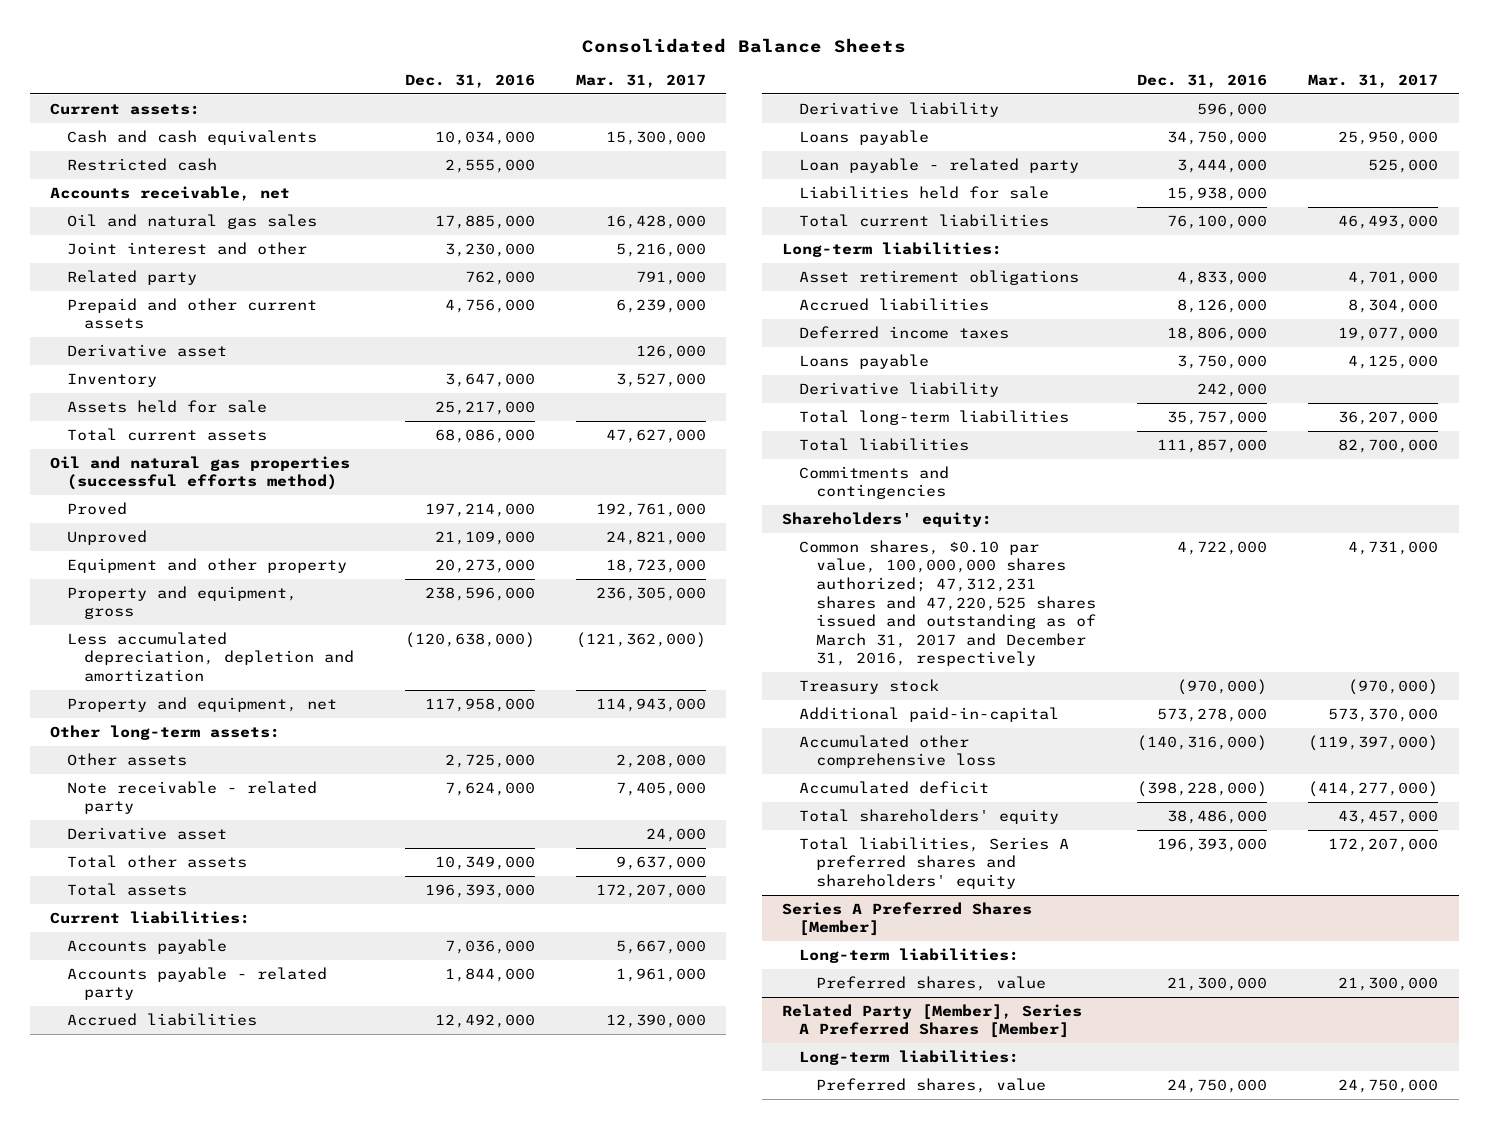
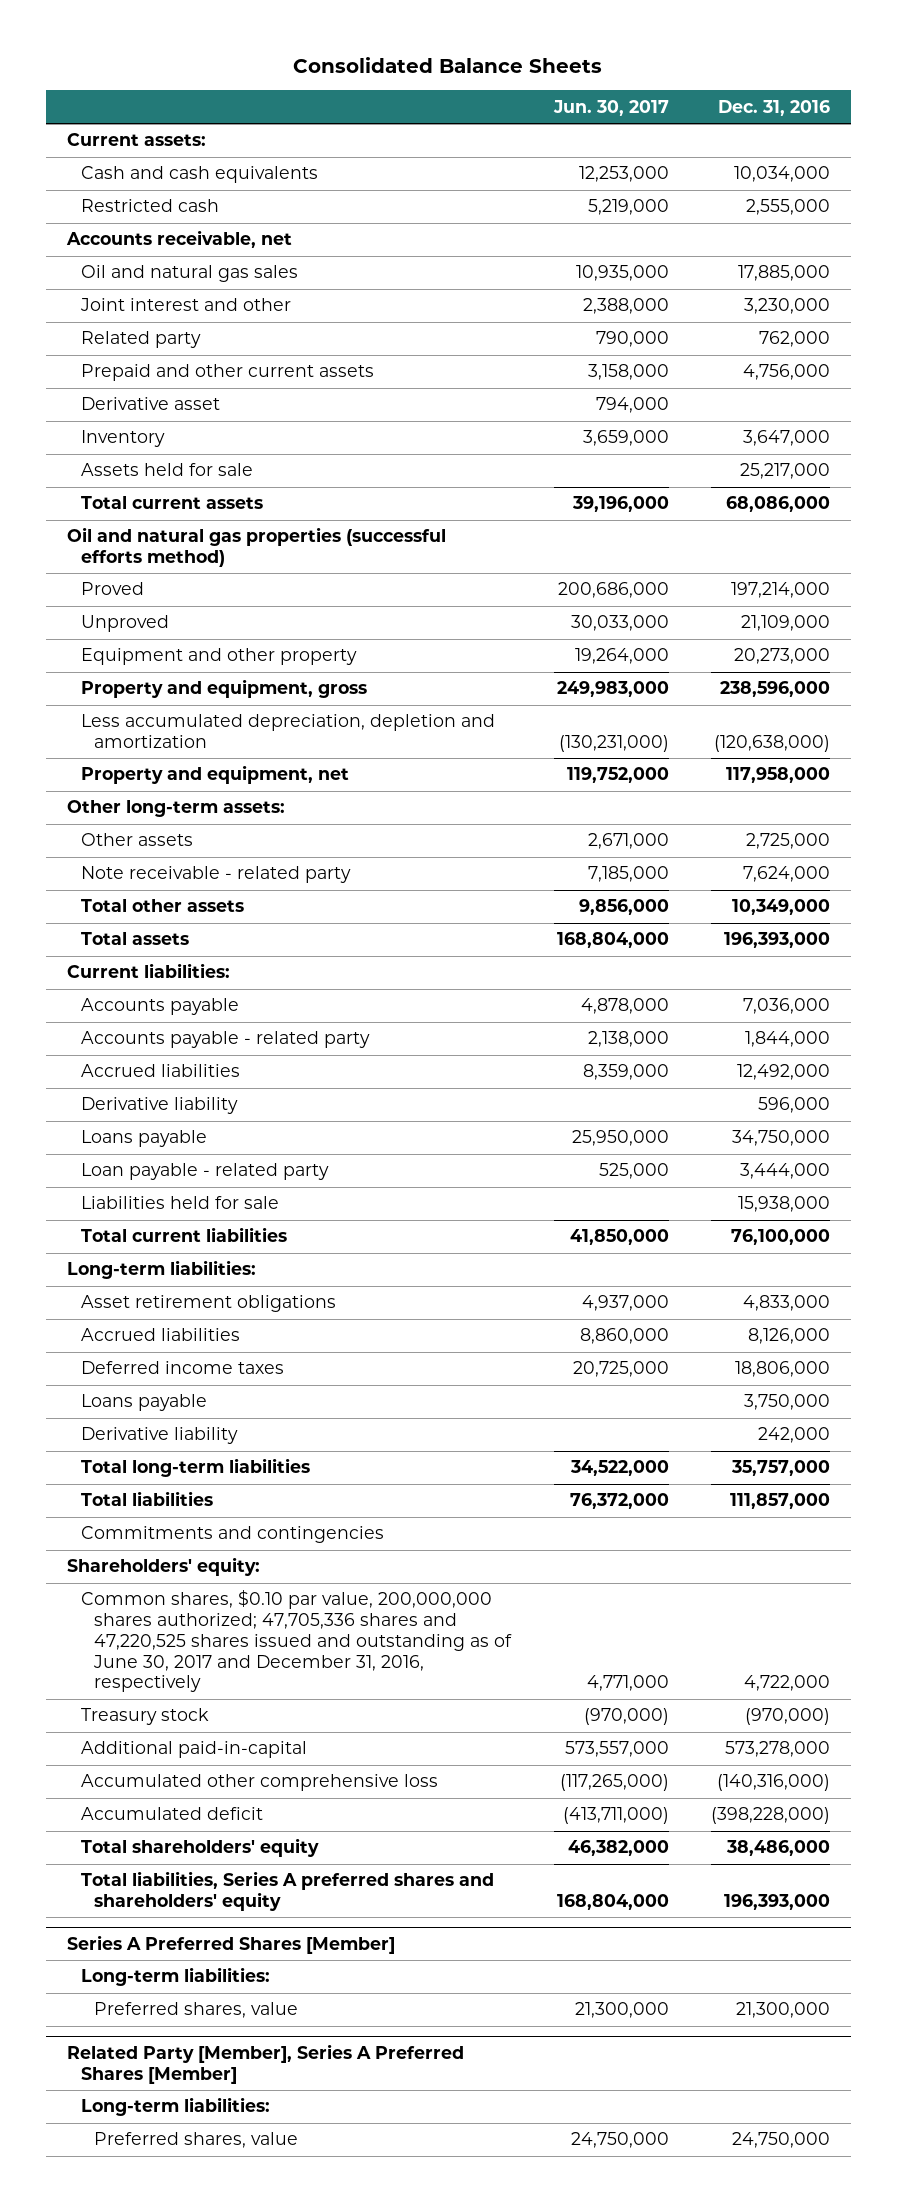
- | Dec. 31, 2016 | Mar. 31, 2017
+ | Jun. 30, 2017 | Dec. 31, 2016
- Derivative asset | | 24,000
- Common shares, $0.10 par value, 100,000,000 shares authorized; 47,312,231 shares and 47,220,525 shares issued and outstanding as of March 31, 2017 and December 31, 2016, respectively | 4,722,000 | 4,731,000
+ Common shares, $0.10 par value, 200,000,000 shares authorized; 47,705,336 shares and 47,220,525 shares issued and outstanding as of June 30, 2017 and December 31, 2016, respectively | 4,771,000 | 4,722,000

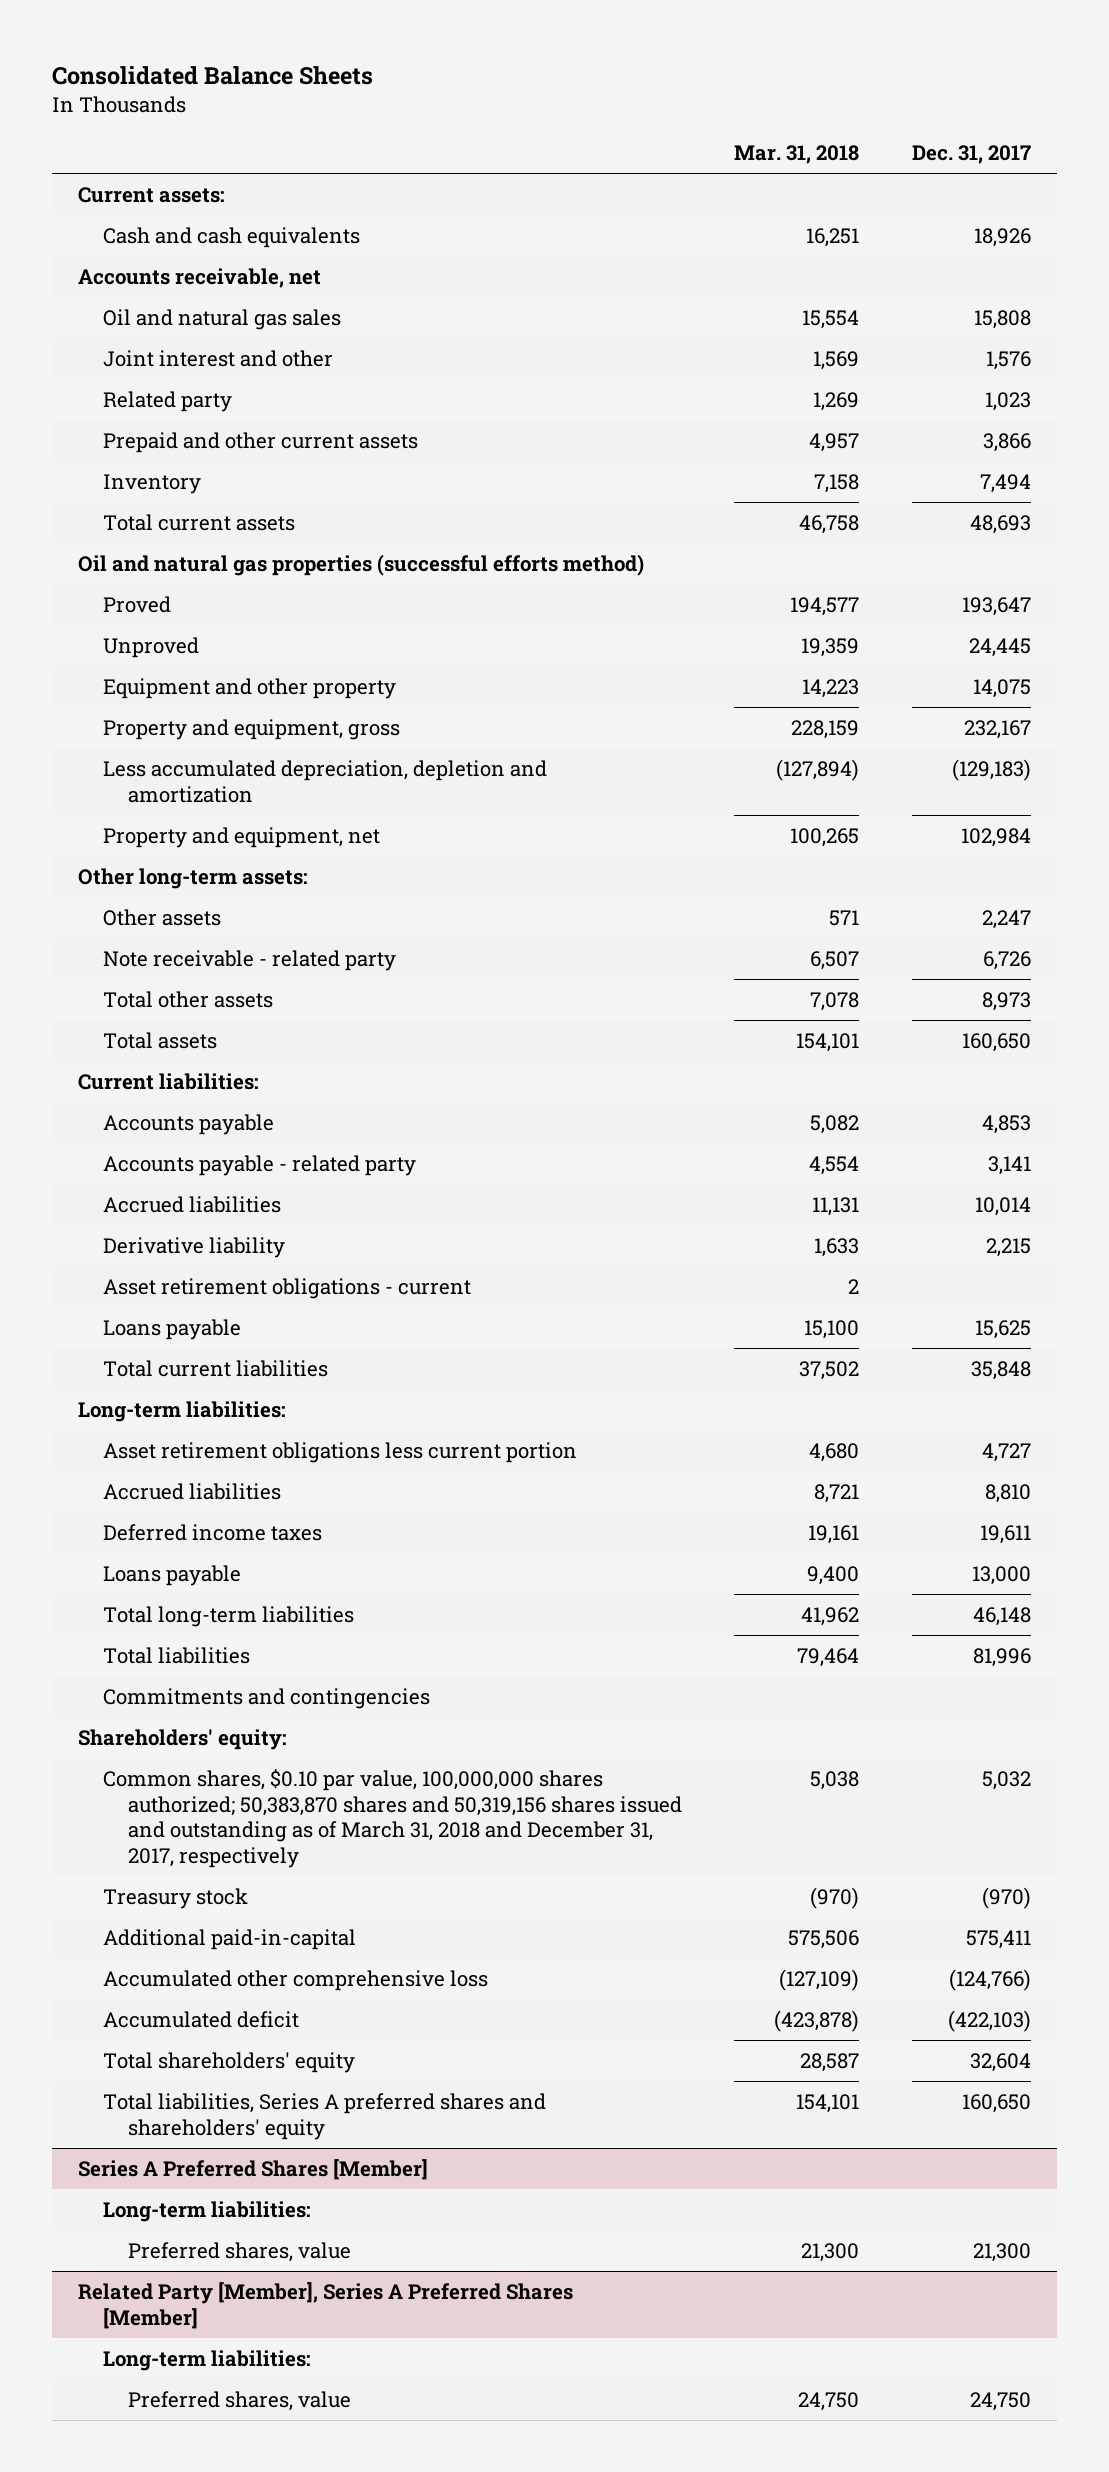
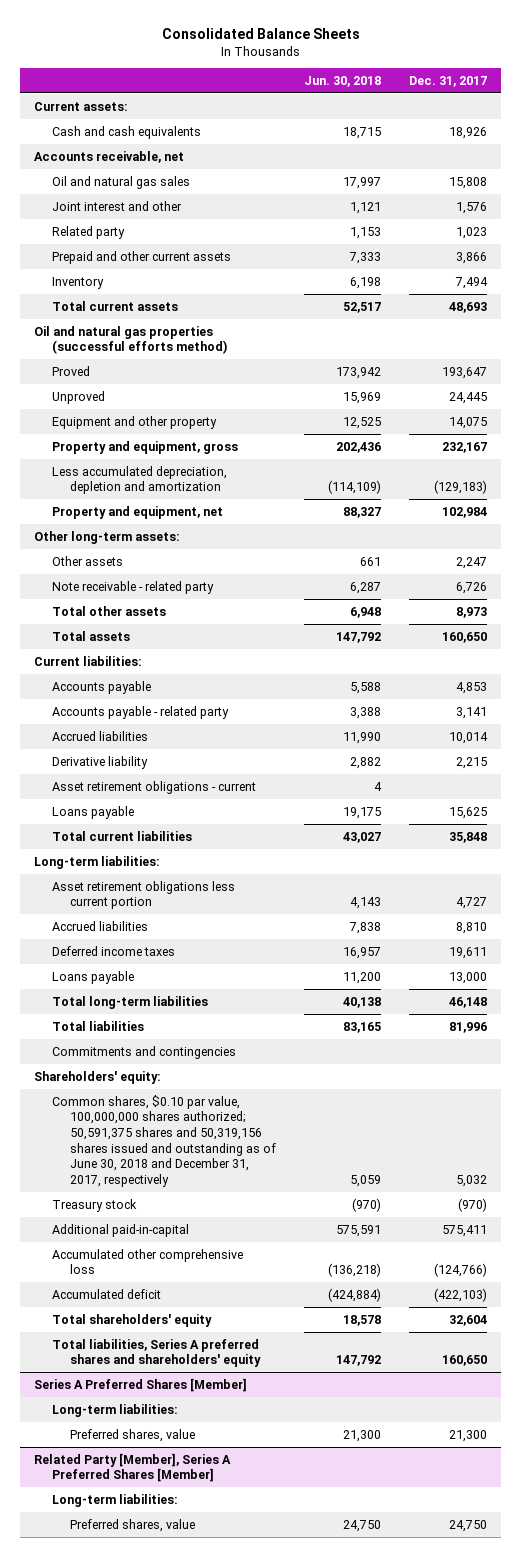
- | Mar. 31, 2018 | Dec. 31, 2017
+ | Jun. 30, 2018 | Dec. 31, 2017
- Common shares, $0.10 par value, 100,000,000 shares authorized; 50,383,870 shares and 50,319,156 shares issued and outstanding as of March 31, 2018 and December 31, 2017, respectively | 5,038 | 5,032
+ Common shares, $0.10 par value, 100,000,000 shares authorized; 50,591,375 shares and 50,319,156 shares issued and outstanding as of June 30, 2018 and December 31, 2017, respectively | 5,059 | 5,032

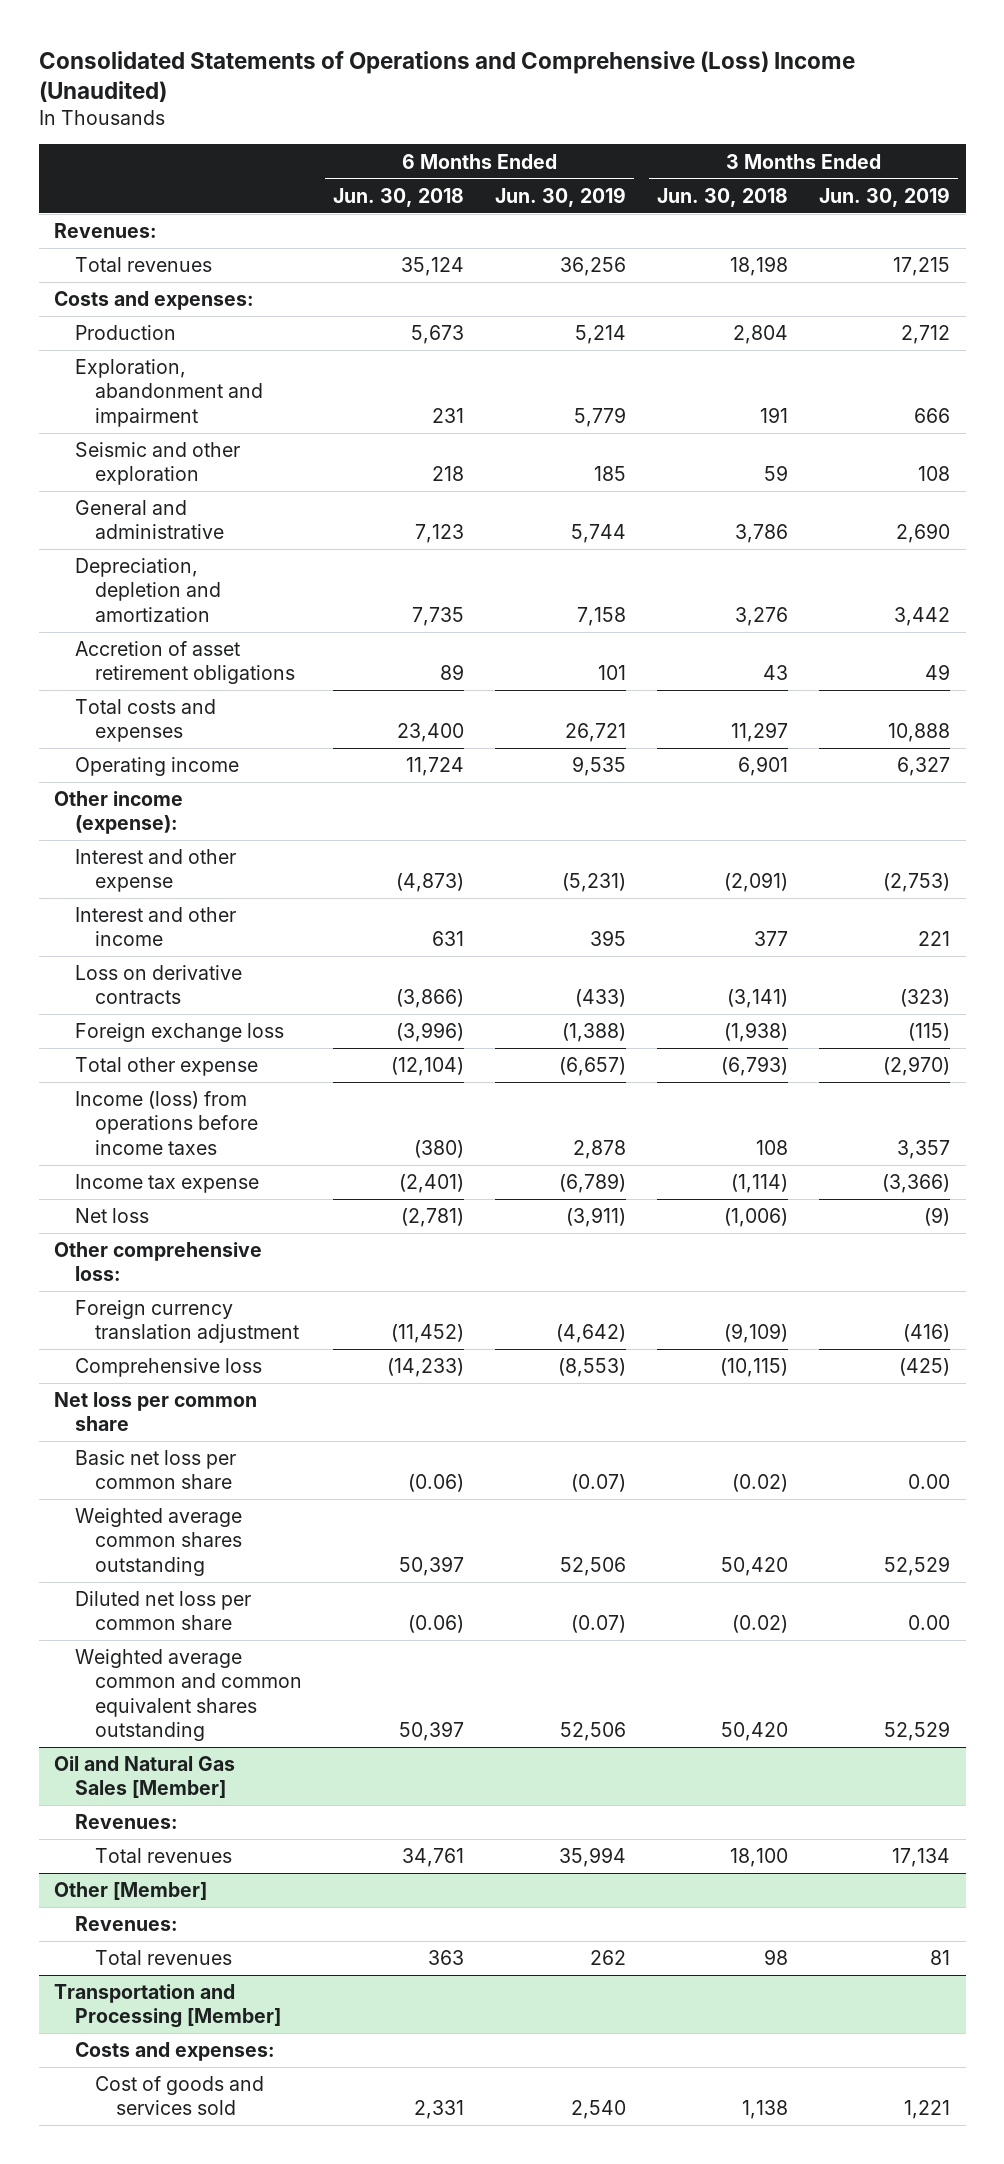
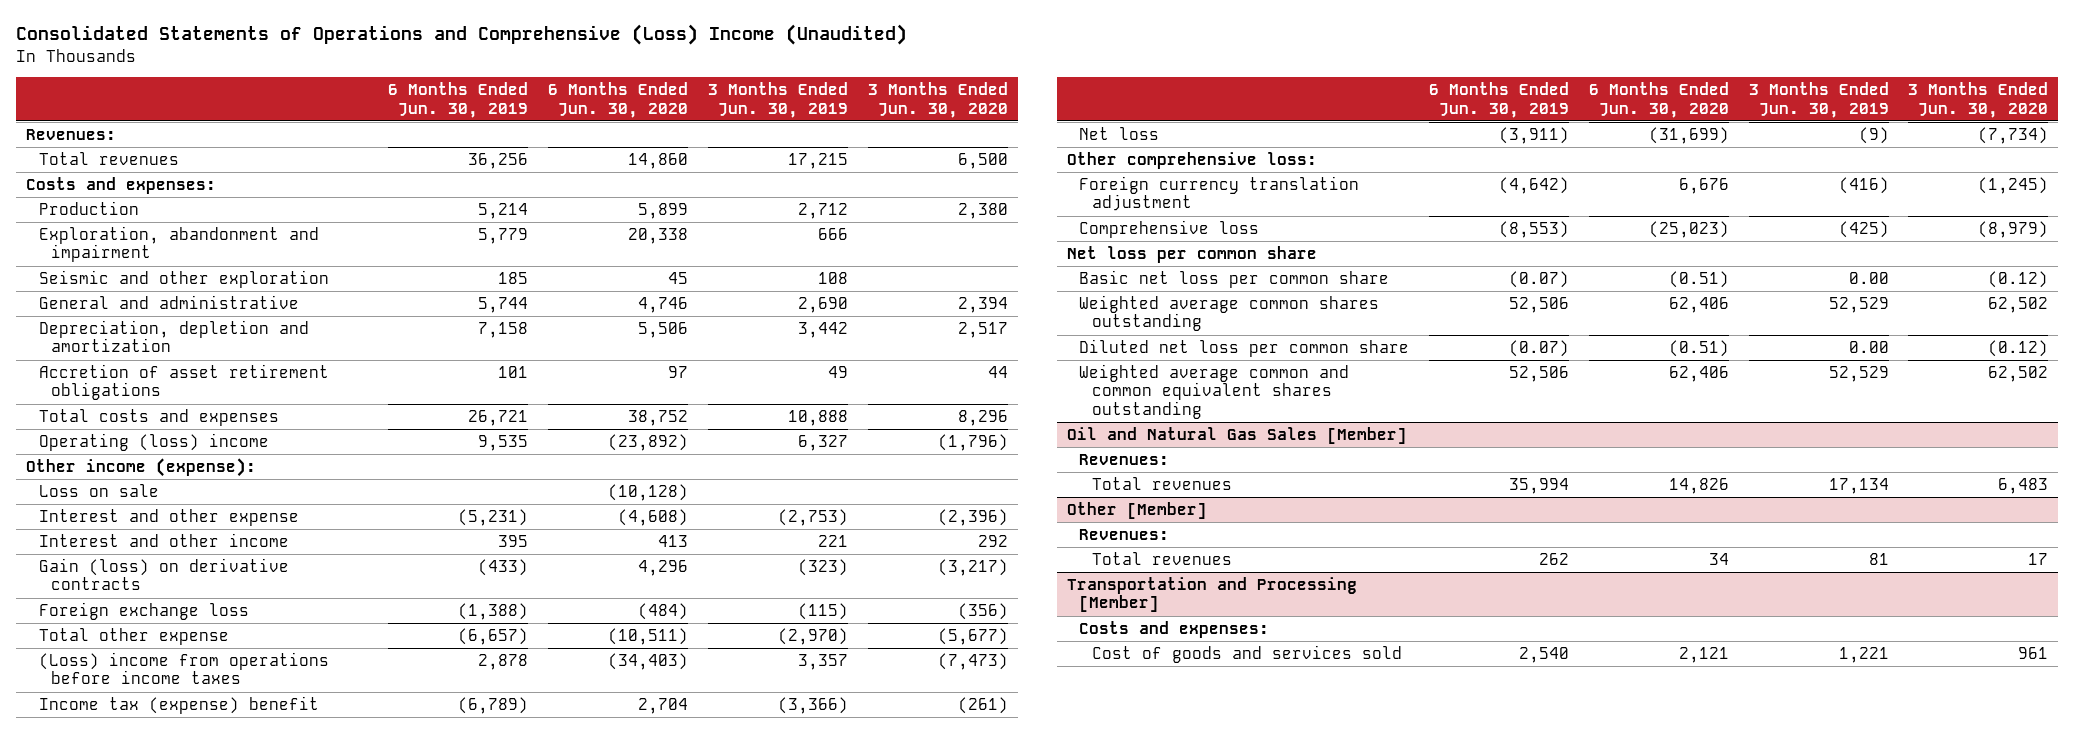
- | 6 Months Ended Jun. 30, 2018 | 6 Months Ended Jun. 30, 2019 | 3 Months Ended Jun. 30, 2018 | 3 Months Ended Jun. 30, 2019
+ | 6 Months Ended Jun. 30, 2019 | 6 Months Ended Jun. 30, 2020 | 3 Months Ended Jun. 30, 2019 | 3 Months Ended Jun. 30, 2020
- Operating income | 11,724 | 9,535 | 6,901 | 6,327
+ Operating (loss) income | 9,535 | (23,892) | 6,327 | (1,796)
+ Loss on sale | | (10,128) | |
- Loss on derivative contracts | (3,866) | (433) | (3,141) | (323)
+ Gain (loss) on derivative contracts | (433) | 4,296 | (323) | (3,217)
- Income (loss) from operations before income taxes | (380) | 2,878 | 108 | 3,357
- Income tax expense | (2,401) | (6,789) | (1,114) | (3,366)
+ (Loss) income from operations before income taxes | 2,878 | (34,403) | 3,357 | (7,473)
+ Income tax (expense) benefit | (6,789) | 2,704 | (3,366) | (261)

